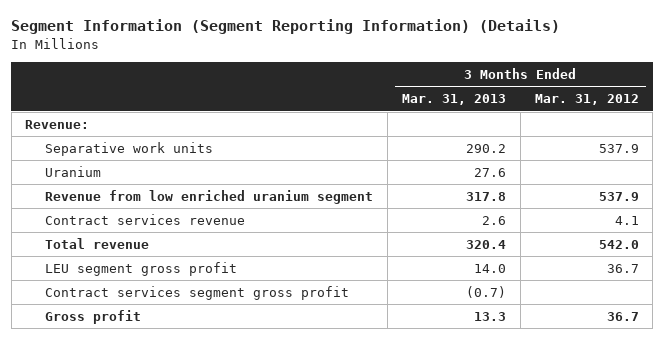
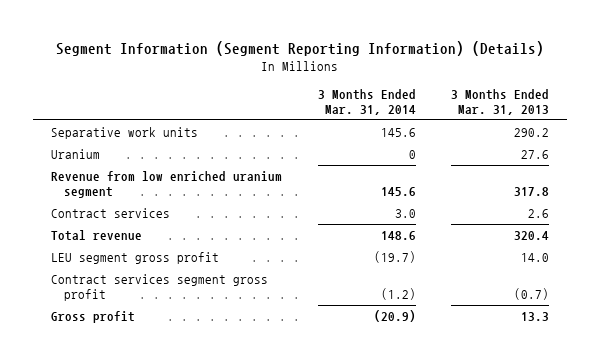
- | 3 Months Ended Mar. 31, 2013 | 3 Months Ended Mar. 31, 2012
+ | 3 Months Ended Mar. 31, 2014 | 3 Months Ended Mar. 31, 2013
- Revenue:
- Contract services revenue | 2.6 | 4.1
+ Contract services | 3.0 | 2.6

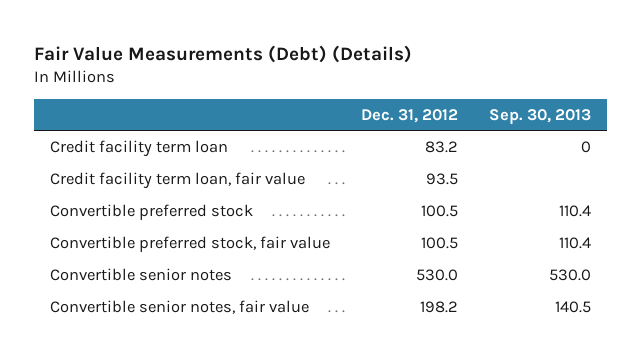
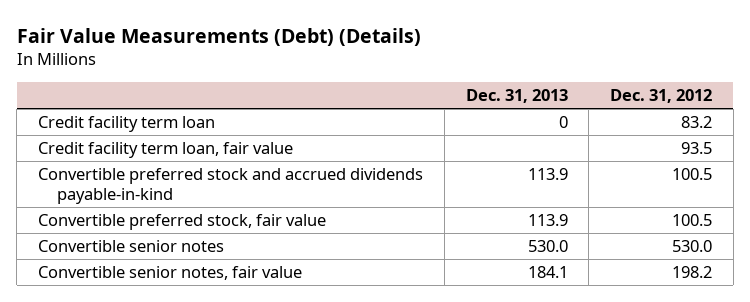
- | Dec. 31, 2012 | Sep. 30, 2013
+ | Dec. 31, 2013 | Dec. 31, 2012
- Convertible preferred stock | 100.5 | 110.4
+ Convertible preferred stock and accrued dividends payable-in-kind | 113.9 | 100.5

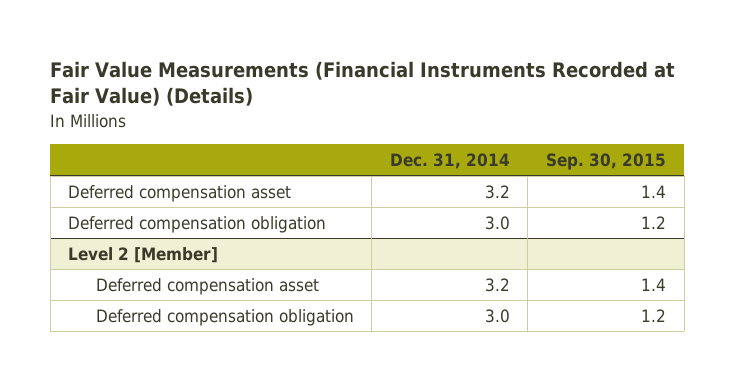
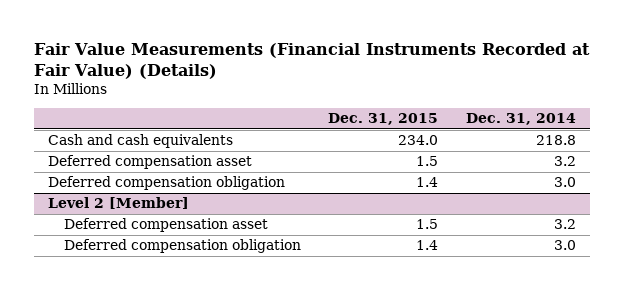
- | Dec. 31, 2014 | Sep. 30, 2015
+ | Dec. 31, 2015 | Dec. 31, 2014
+ Cash and cash equivalents | 234.0 | 218.8

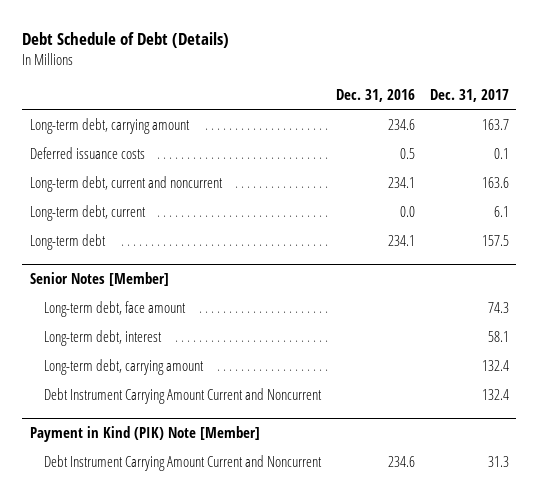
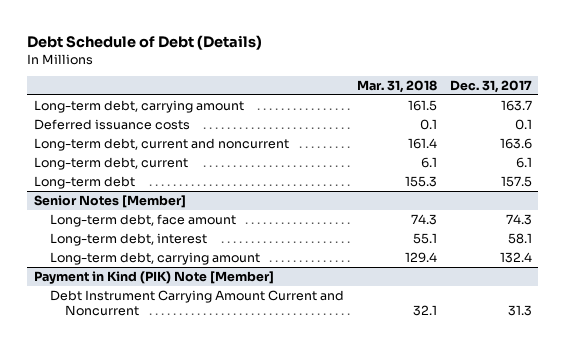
- | Dec. 31, 2016 | Dec. 31, 2017
+ | Mar. 31, 2018 | Dec. 31, 2017
@ Senior Notes [Member]
- Debt Instrument Carrying Amount Current and Noncurrent | | 132.4

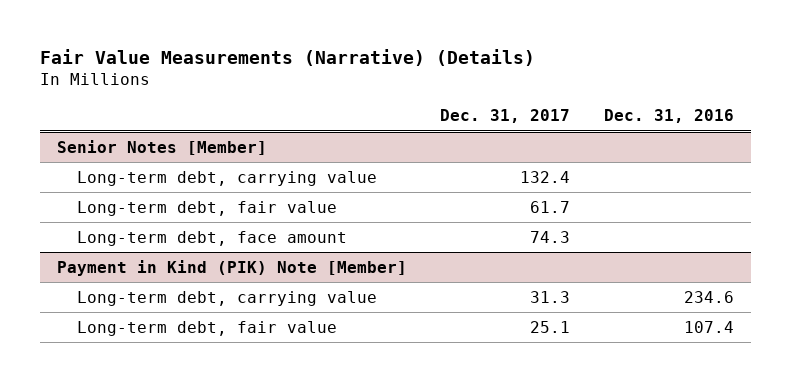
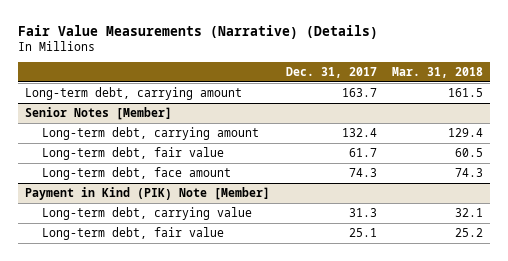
- | Dec. 31, 2017 | Dec. 31, 2016
+ | Dec. 31, 2017 | Mar. 31, 2018
+ Long-term debt, carrying amount | 163.7 | 161.5
@ Senior Notes [Member]
- Long-term debt, carrying value | 132.4 |
+ Long-term debt, carrying amount | 132.4 | 129.4

